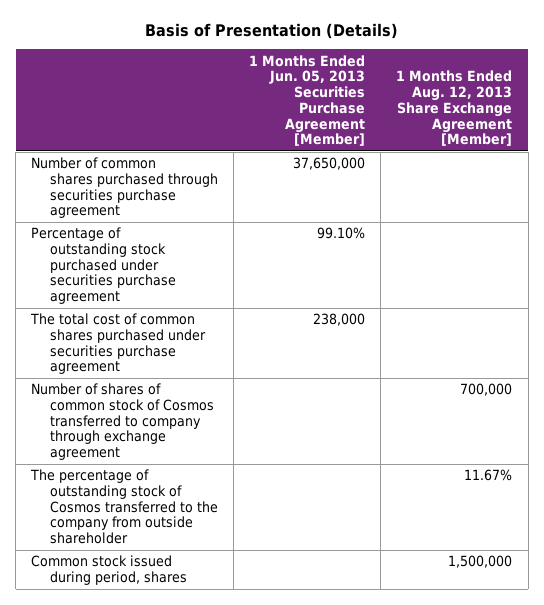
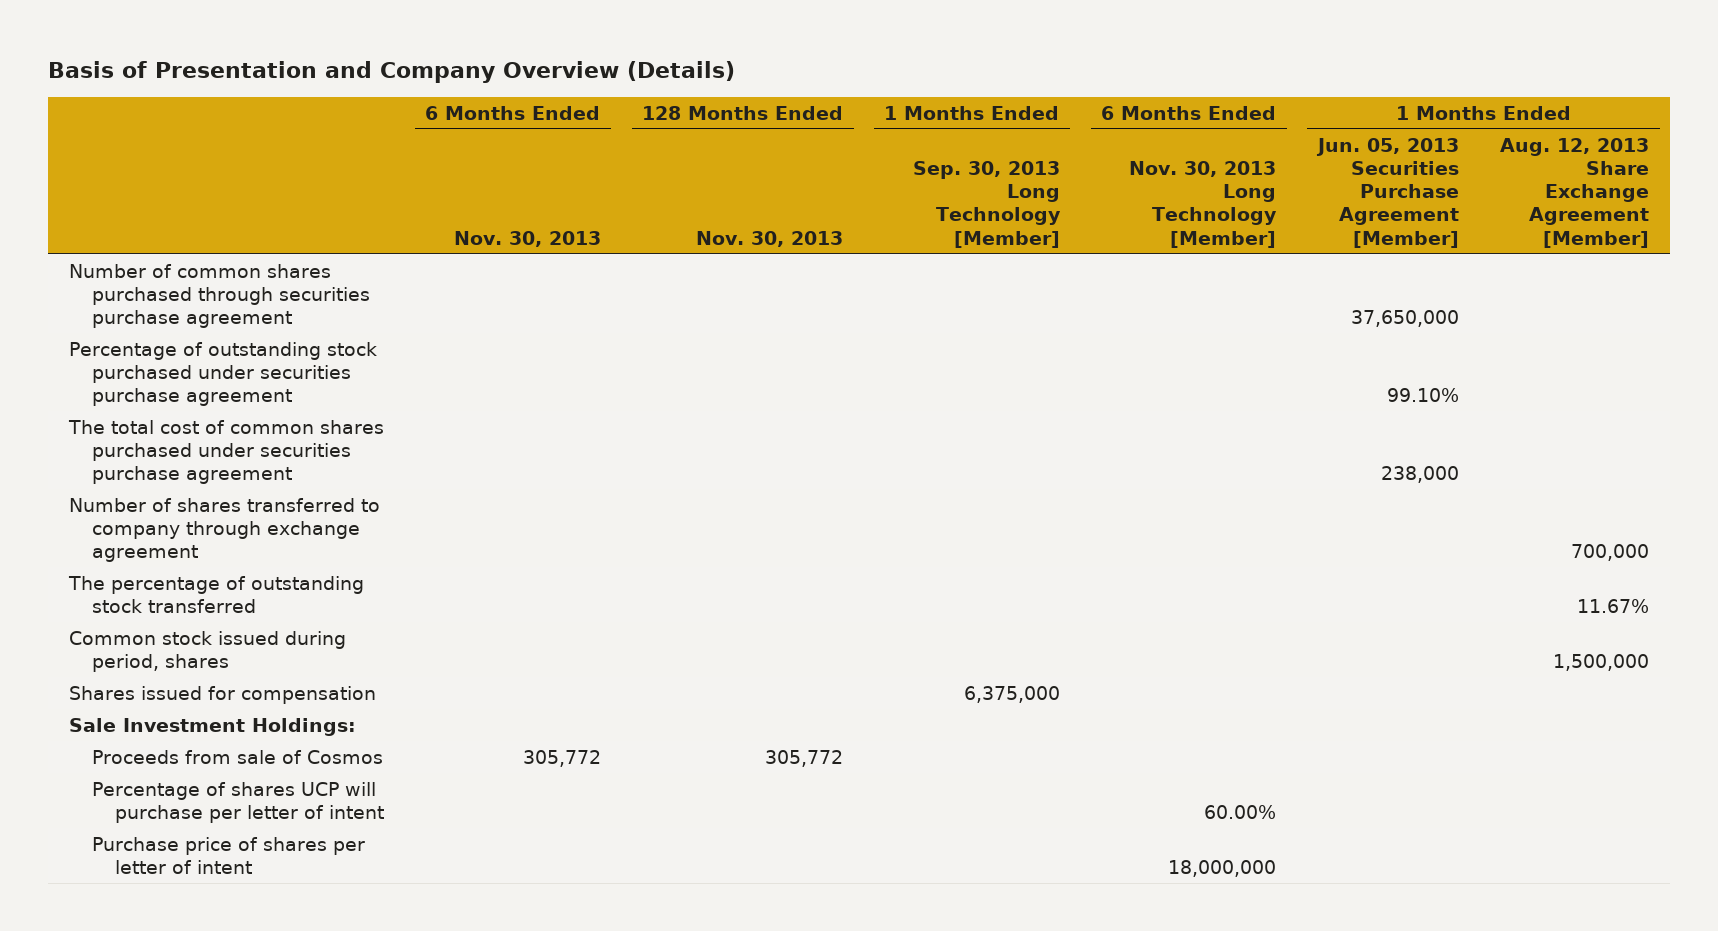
- Basis of Presentation (Details)
+ Basis of Presentation and Company Overview (Details)
- | 1 Months Ended Jun. 05, 2013 Securities Purchase Agreement [Member] | 1 Months Ended Aug. 12, 2013 Share Exchange Agreement [Member]
+ | 6 Months Ended Nov. 30, 2013 | 128 Months Ended Nov. 30, 2013 | 1 Months Ended Sep. 30, 2013 Long Technology [Member] | 6 Months Ended Nov. 30, 2013 Long Technology [Member] | 1 Months Ended Jun. 05, 2013 Securities Purchase Agreement [Member] | 1 Months Ended Aug. 12, 2013 Share Exchange Agreement [Member]
- Number of shares of common stock of Cosmos transferred to company through exchange agreement | | 700,000
- The percentage of outstanding stock of Cosmos transferred to the company from outside shareholder | | 11.67%
+ Number of shares transferred to company through exchange agreement | | | | | | 700,000
+ The percentage of outstanding stock transferred | | | | | | 11.67%
+ Shares issued for compensation | | | 6,375,000 | | |
+ Sale Investment Holdings:
+ Proceeds from sale of Cosmos | 305,772 | 305,772 | | | |
+ Percentage of shares UCP will purchase per letter of intent | | | | 60.00% | |
+ Purchase price of shares per letter of intent | | | | 18,000,000 | |

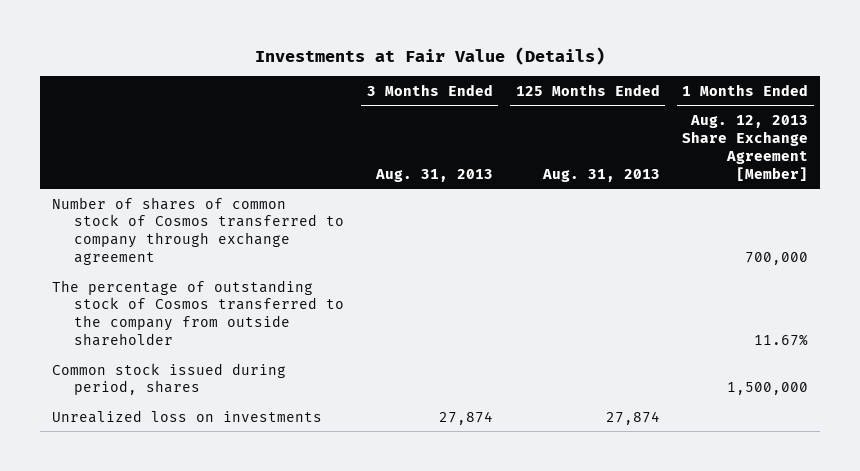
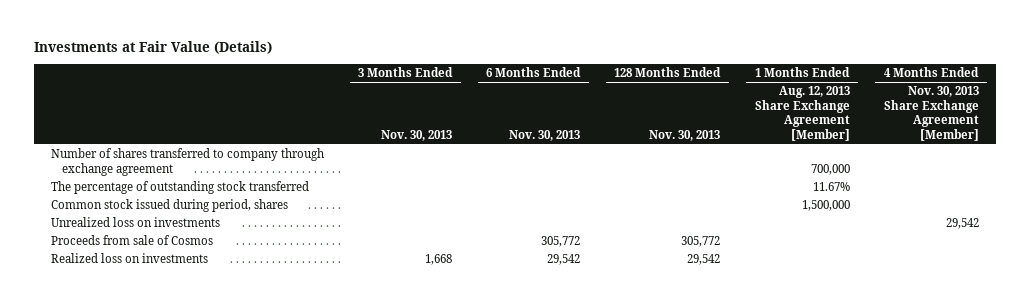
- | 3 Months Ended Aug. 31, 2013 | 125 Months Ended Aug. 31, 2013 | 1 Months Ended Aug. 12, 2013 Share Exchange Agreement [Member]
+ | 3 Months Ended Nov. 30, 2013 | 6 Months Ended Nov. 30, 2013 | 128 Months Ended Nov. 30, 2013 | 1 Months Ended Aug. 12, 2013 Share Exchange Agreement [Member] | 4 Months Ended Nov. 30, 2013 Share Exchange Agreement [Member]
- Number of shares of common stock of Cosmos transferred to company through exchange agreement | | | 700,000
- The percentage of outstanding stock of Cosmos transferred to the company from outside shareholder | | | 11.67%
+ Number of shares transferred to company through exchange agreement | | | | 700,000 |
+ The percentage of outstanding stock transferred | | | | 11.67% |
+ Proceeds from sale of Cosmos | | 305,772 | 305,772 | |
+ Realized loss on investments | 1,668 | 29,542 | 29,542 | |

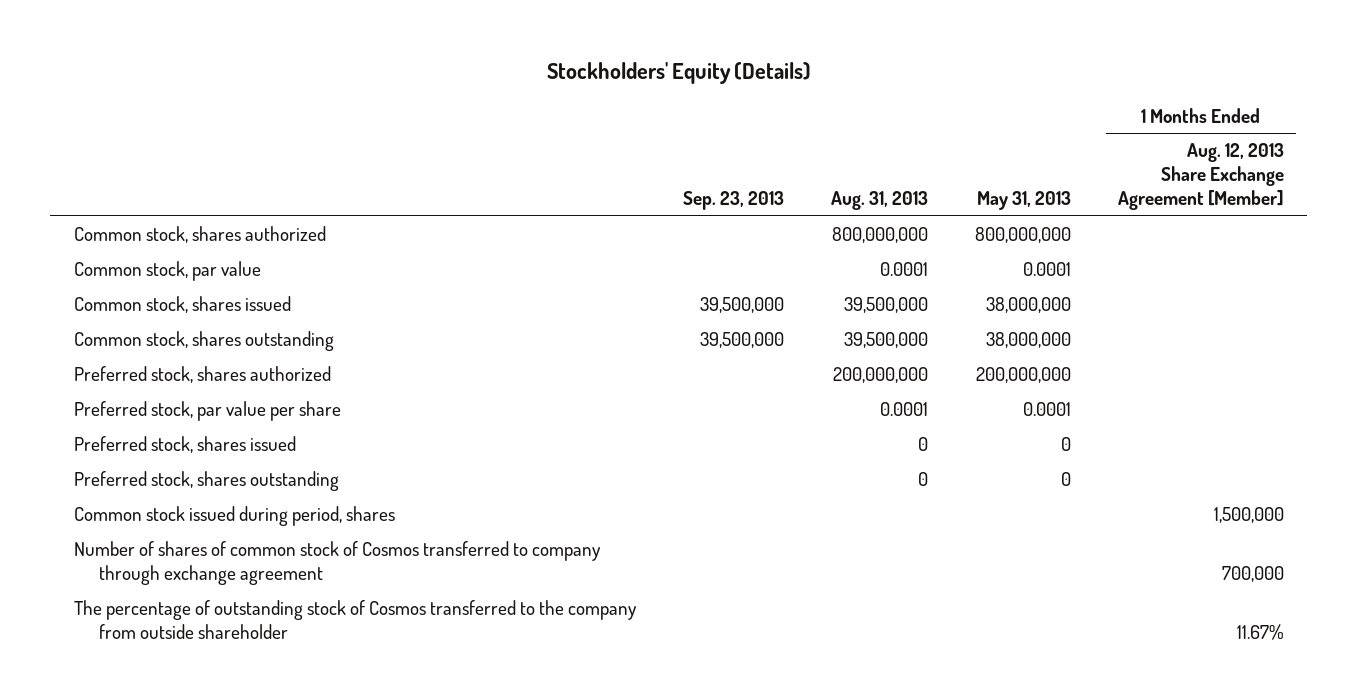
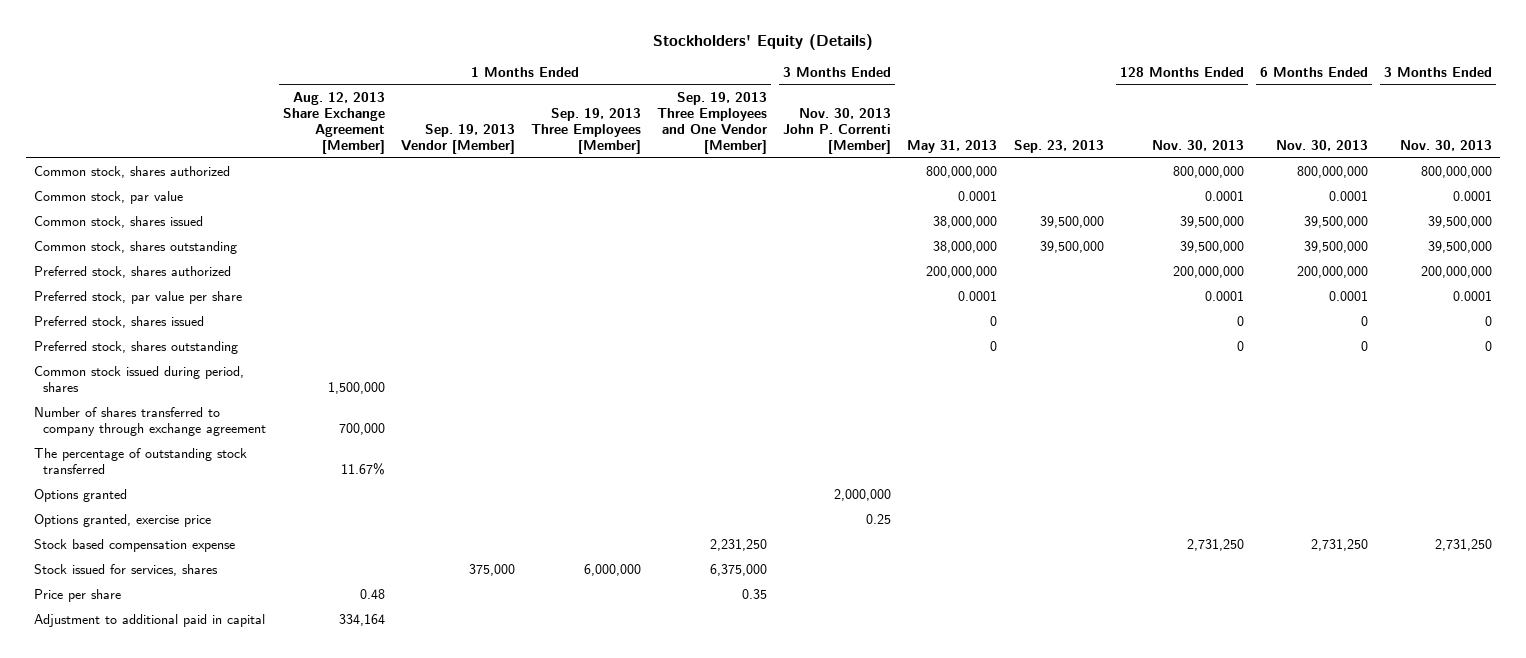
- | Sep. 23, 2013 | Aug. 31, 2013 | May 31, 2013 | 1 Months Ended Aug. 12, 2013 Share Exchange Agreement [Member]
+ | 1 Months Ended Aug. 12, 2013 Share Exchange Agreement [Member] | 1 Months Ended Sep. 19, 2013 Vendor [Member] | 1 Months Ended Sep. 19, 2013 Three Employees [Member] | 1 Months Ended Sep. 19, 2013 Three Employees and One Vendor [Member] | 3 Months Ended Nov. 30, 2013 John P. Correnti [Member] | May 31, 2013 | Sep. 23, 2013 | 128 Months Ended Nov. 30, 2013 | 6 Months Ended Nov. 30, 2013 | 3 Months Ended Nov. 30, 2013
- Number of shares of common stock of Cosmos transferred to company through exchange agreement | | | | 700,000
- The percentage of outstanding stock of Cosmos transferred to the company from outside shareholder | | | | 11.67%
+ Number of shares transferred to company through exchange agreement | 700,000 | | | | | | | | |
+ The percentage of outstanding stock transferred | 11.67% | | | | | | | | |
+ Options granted | | | | | 2,000,000 | | | | |
+ Options granted, exercise price | | | | | 0.25 | | | | |
+ Stock based compensation expense | | | | 2,231,250 | | | | 2,731,250 | 2,731,250 | 2,731,250
+ Stock issued for services, shares | | 375,000 | 6,000,000 | 6,375,000 | | | | | |
+ Price per share | 0.48 | | | 0.35 | | | | | |
+ Adjustment to additional paid in capital | 334,164 | | | | | | | | |

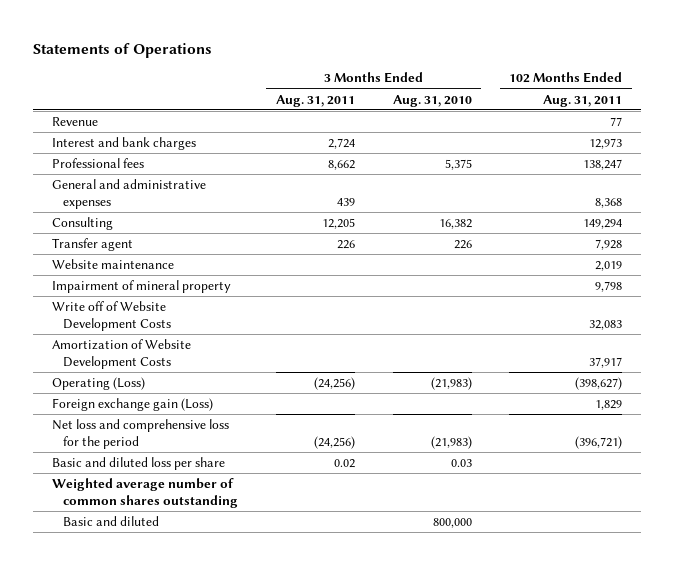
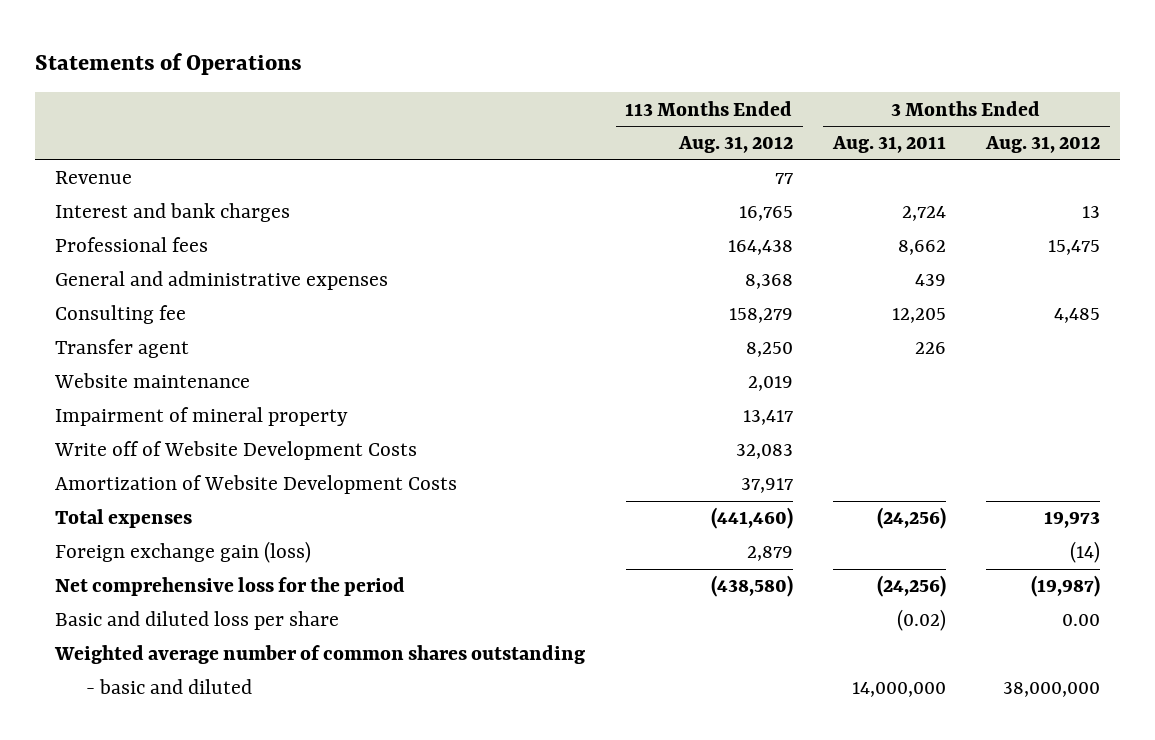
- | 3 Months Ended Aug. 31, 2011 | 3 Months Ended Aug. 31, 2010 | 102 Months Ended Aug. 31, 2011
+ | 113 Months Ended Aug. 31, 2012 | 3 Months Ended Aug. 31, 2011 | 3 Months Ended Aug. 31, 2012
- Consulting | 12,205 | 16,382 | 149,294
+ Consulting fee | 158,279 | 12,205 | 4,485
- Operating (Loss) | (24,256) | (21,983) | (398,627)
- Foreign exchange gain (Loss) | | | 1,829
- Net loss and comprehensive loss for the period | (24,256) | (21,983) | (396,721)
- Basic and diluted loss per share | 0.02 | 0.03 |
+ Total expenses | (441,460) | (24,256) | 19,973
+ Foreign exchange gain (loss) | 2,879 | | (14)
+ Net comprehensive loss for the period | (438,580) | (24,256) | (19,987)
+ Basic and diluted loss per share | | (0.02) | 0.00
- Basic and diluted | | 800,000 |
+ - basic and diluted | | 14,000,000 | 38,000,000

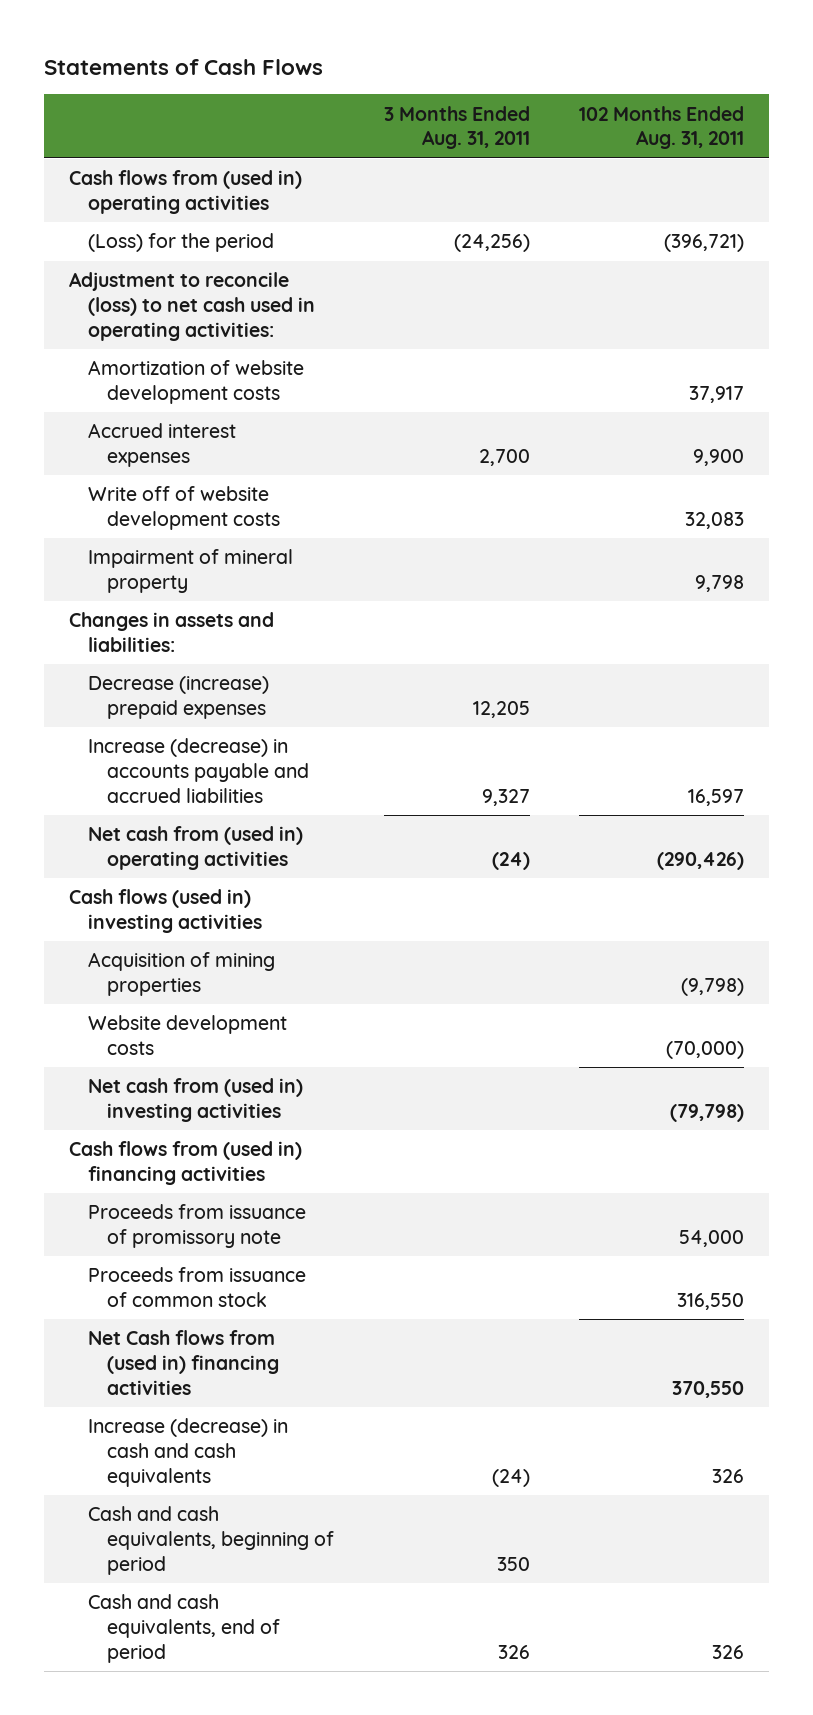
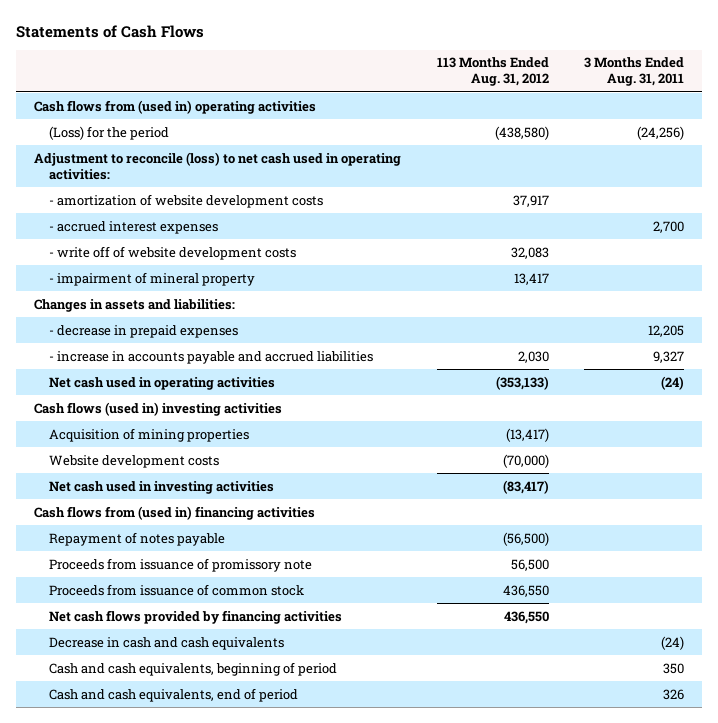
- | 3 Months Ended Aug. 31, 2011 | 102 Months Ended Aug. 31, 2011
+ | 113 Months Ended Aug. 31, 2012 | 3 Months Ended Aug. 31, 2011
- Amortization of website development costs | | 37,917
- Accrued interest expenses | 2,700 | 9,900
- Write off of website development costs | | 32,083
- Impairment of mineral property | | 9,798
+ - amortization of website development costs | 37,917 |
+ - accrued interest expenses | | 2,700
+ - write off of website development costs | 32,083 |
+ - impairment of mineral property | 13,417 |
- Decrease (increase) prepaid expenses | 12,205 |
- Increase (decrease) in accounts payable and accrued liabilities | 9,327 | 16,597
- Net cash from (used in) operating activities | (24) | (290,426)
+ - decrease in prepaid expenses | | 12,205
+ - increase in accounts payable and accrued liabilities | 2,030 | 9,327
+ Net cash used in operating activities | (353,133) | (24)
- Net cash from (used in) investing activities | | (79,798)
+ Net cash used in investing activities | (83,417) |
+ Repayment of notes payable | (56,500) |
- Net Cash flows from (used in) financing activities | | 370,550
- Increase (decrease) in cash and cash equivalents | (24) | 326
+ Net cash flows provided by financing activities | 436,550 |
+ Decrease in cash and cash equivalents | | (24)

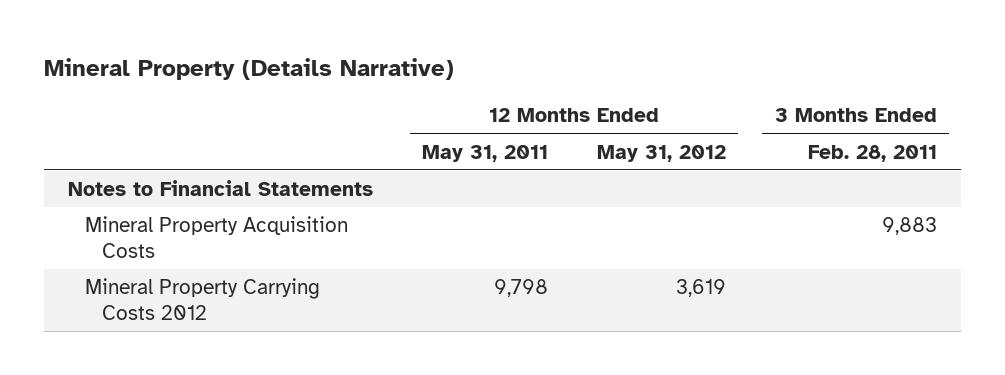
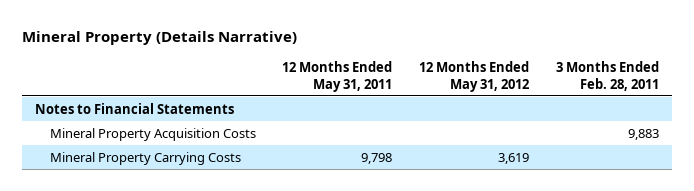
- Mineral Property Carrying Costs 2012 | 9,798 | 3,619 |
+ Mineral Property Carrying Costs | 9,798 | 3,619 |

